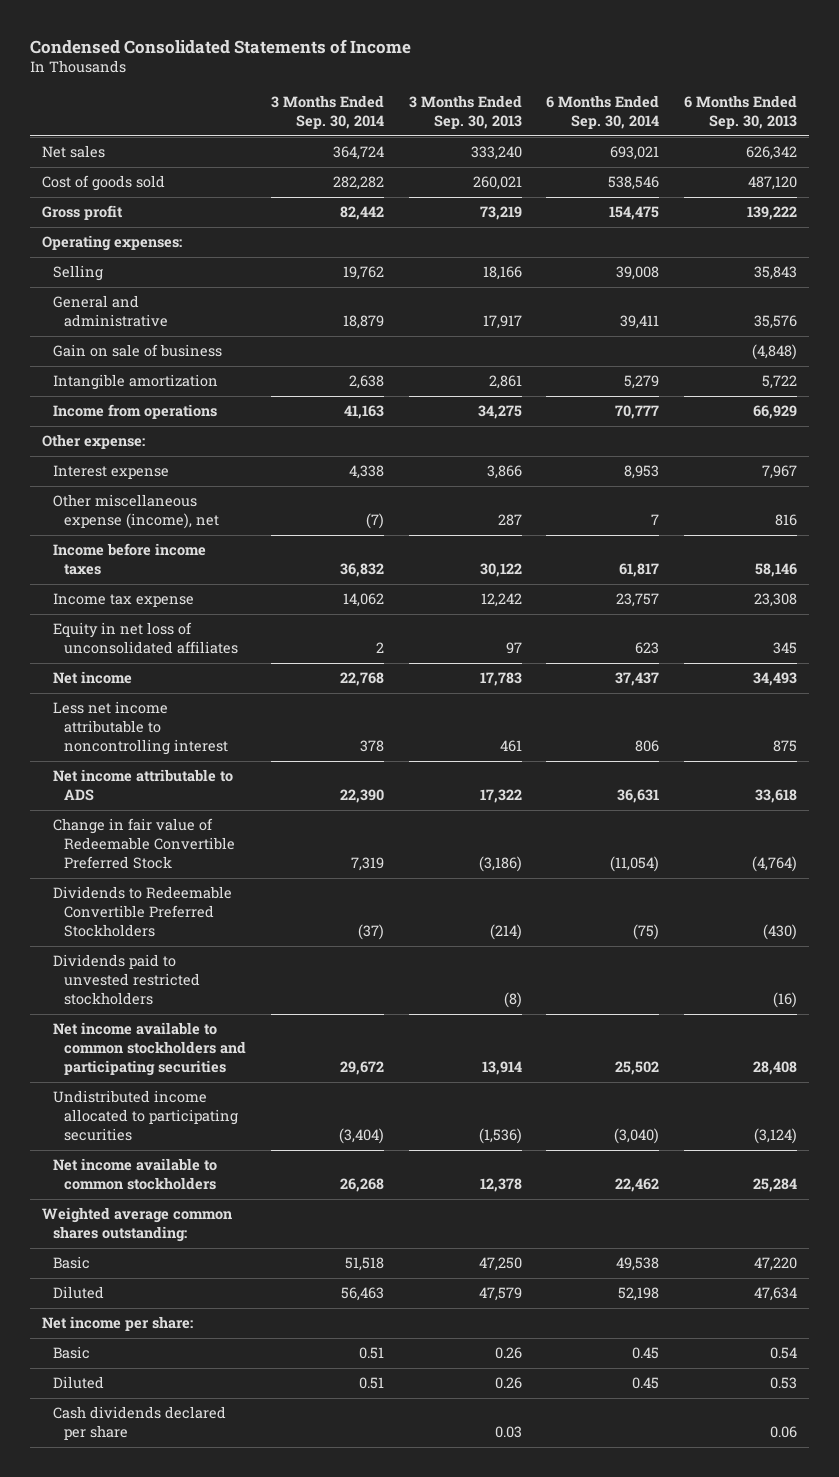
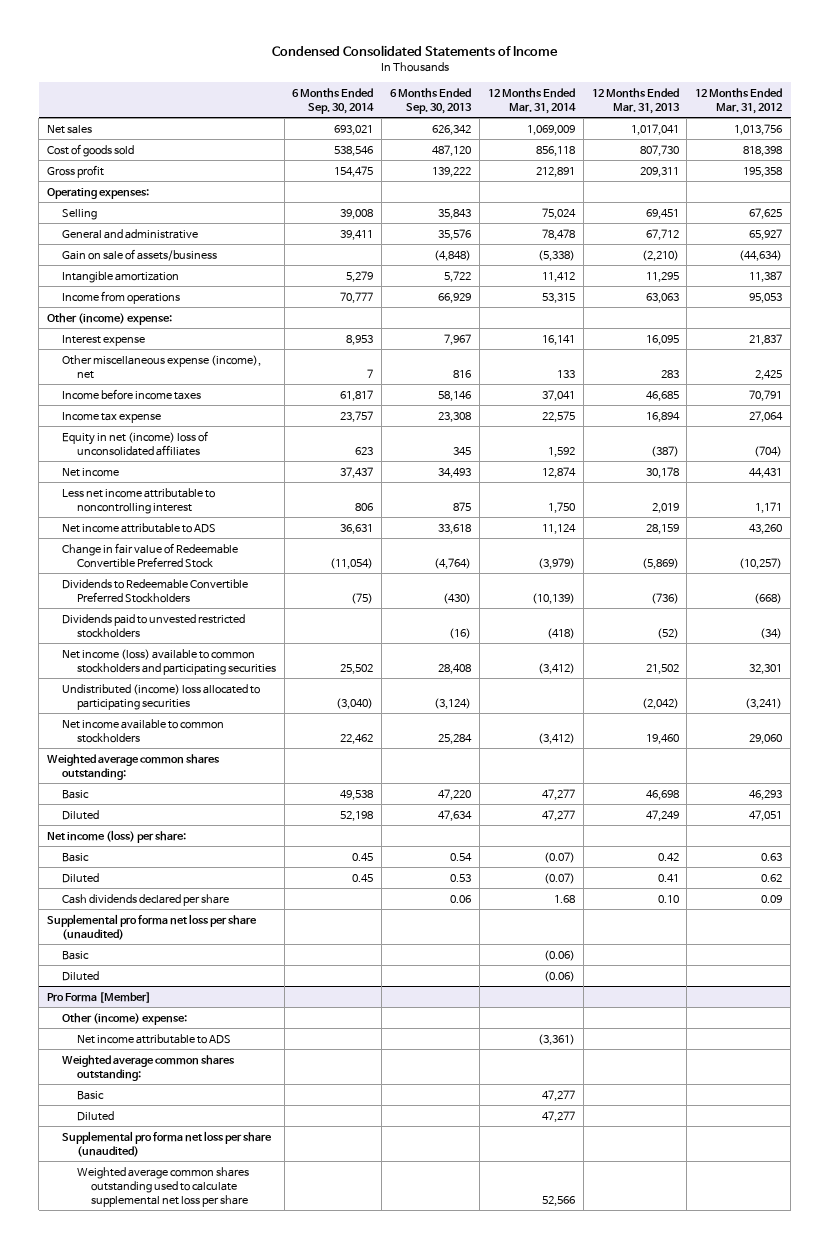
- | 3 Months Ended Sep. 30, 2014 | 3 Months Ended Sep. 30, 2013 | 6 Months Ended Sep. 30, 2014 | 6 Months Ended Sep. 30, 2013
+ | 6 Months Ended Sep. 30, 2014 | 6 Months Ended Sep. 30, 2013 | 12 Months Ended Mar. 31, 2014 | 12 Months Ended Mar. 31, 2013 | 12 Months Ended Mar. 31, 2012
- Gain on sale of business | | | | (4,848)
+ Gain on sale of assets/business | | (4,848) | (5,338) | (2,210) | (44,634)
- Other expense:
+ Other (income) expense:
- Equity in net loss of unconsolidated affiliates | 2 | 97 | 623 | 345
+ Equity in net (income) loss of unconsolidated affiliates | 623 | 345 | 1,592 | (387) | (704)
- Net income available to common stockholders and participating securities | 29,672 | 13,914 | 25,502 | 28,408
- Undistributed income allocated to participating securities | (3,404) | (1,536) | (3,040) | (3,124)
+ Net income (loss) available to common stockholders and participating securities | 25,502 | 28,408 | (3,412) | 21,502 | 32,301
+ Undistributed (income) loss allocated to participating securities | (3,040) | (3,124) | | (2,042) | (3,241)
- Net income per share:
+ Net income (loss) per share:
+ Supplemental pro forma net loss per share (unaudited)
+ Basic | | | (0.06) | |
+ Diluted | | | (0.06) | |
+ Pro Forma [Member]
+ Other (income) expense:
+ Net income attributable to ADS | | | (3,361) | |
+ Weighted average common shares outstanding:
+ Basic | | | 47,277 | |
+ Diluted | | | 47,277 | |
+ Supplemental pro forma net loss per share (unaudited)
+ Weighted average common shares outstanding used to calculate supplemental net loss per share | | | 52,566 | |

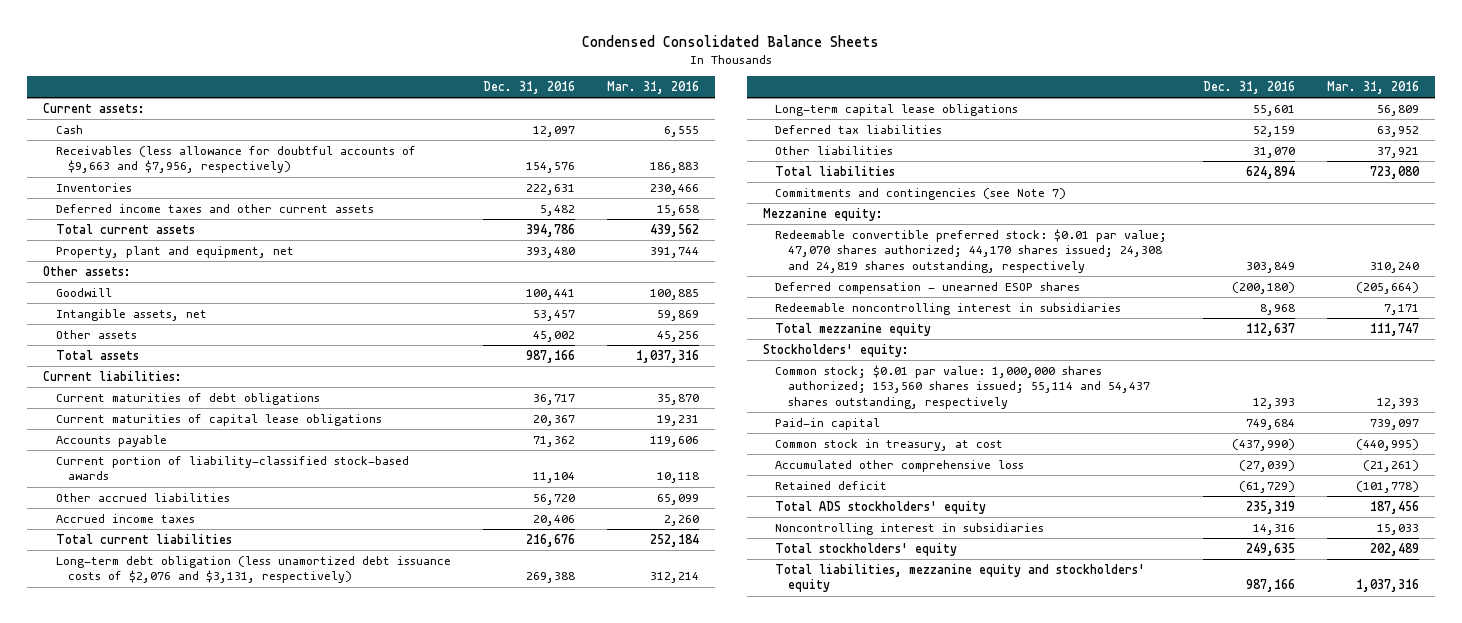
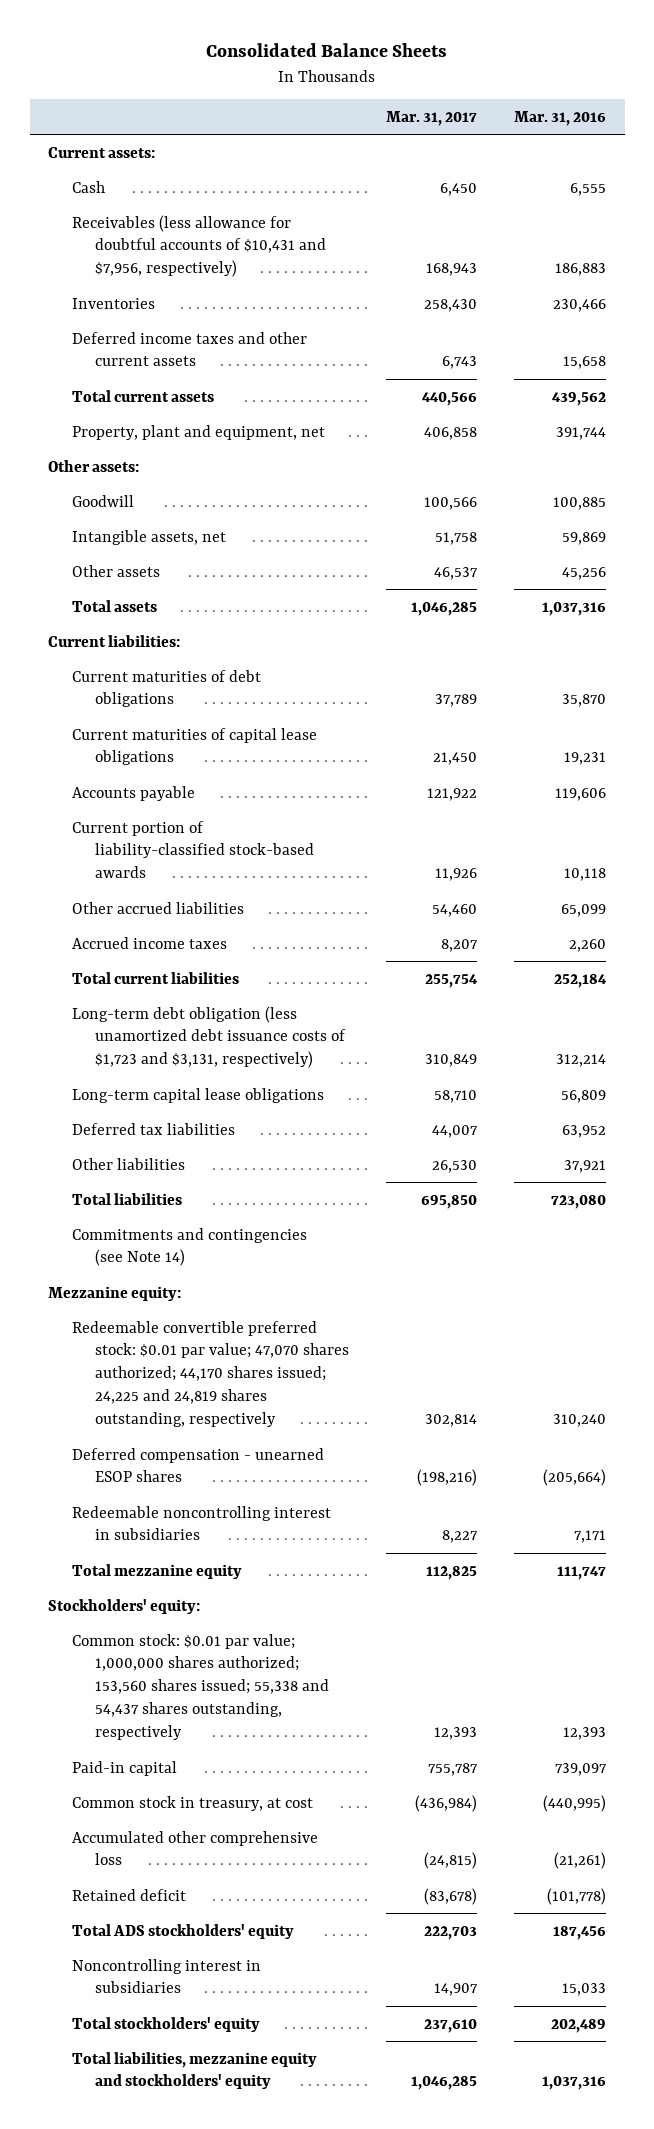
- Condensed Consolidated Balance Sheets
+ Consolidated Balance Sheets
- | Dec. 31, 2016 | Mar. 31, 2016
+ | Mar. 31, 2017 | Mar. 31, 2016
- Receivables (less allowance for doubtful accounts of $9,663 and $7,956, respectively) | 154,576 | 186,883
+ Receivables (less allowance for doubtful accounts of $10,431 and $7,956, respectively) | 168,943 | 186,883
- Long-term debt obligation (less unamortized debt issuance costs of $2,076 and $3,131, respectively) | 269,388 | 312,214
+ Long-term debt obligation (less unamortized debt issuance costs of $1,723 and $3,131, respectively) | 310,849 | 312,214
- Commitments and contingencies (see Note 7)
+ Commitments and contingencies (see Note 14)
- Redeemable convertible preferred stock: $0.01 par value; 47,070 shares authorized; 44,170 shares issued; 24,308 and 24,819 shares outstanding, respectively | 303,849 | 310,240
+ Redeemable convertible preferred stock: $0.01 par value; 47,070 shares authorized; 44,170 shares issued; 24,225 and 24,819 shares outstanding, respectively | 302,814 | 310,240
- Common stock; $0.01 par value: 1,000,000 shares authorized; 153,560 shares issued; 55,114 and 54,437 shares outstanding, respectively | 12,393 | 12,393
+ Common stock: $0.01 par value; 1,000,000 shares authorized; 153,560 shares issued; 55,338 and 54,437 shares outstanding, respectively | 12,393 | 12,393

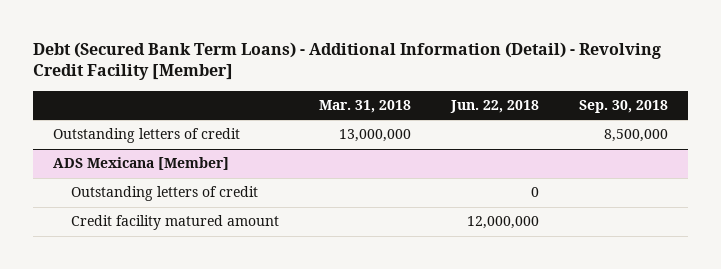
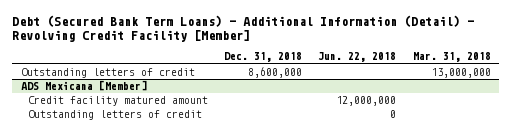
- | Mar. 31, 2018 | Jun. 22, 2018 | Sep. 30, 2018
+ | Dec. 31, 2018 | Jun. 22, 2018 | Mar. 31, 2018
@ ADS Mexicana [Member]
moved down: Outstanding letters of credit | | 0 |

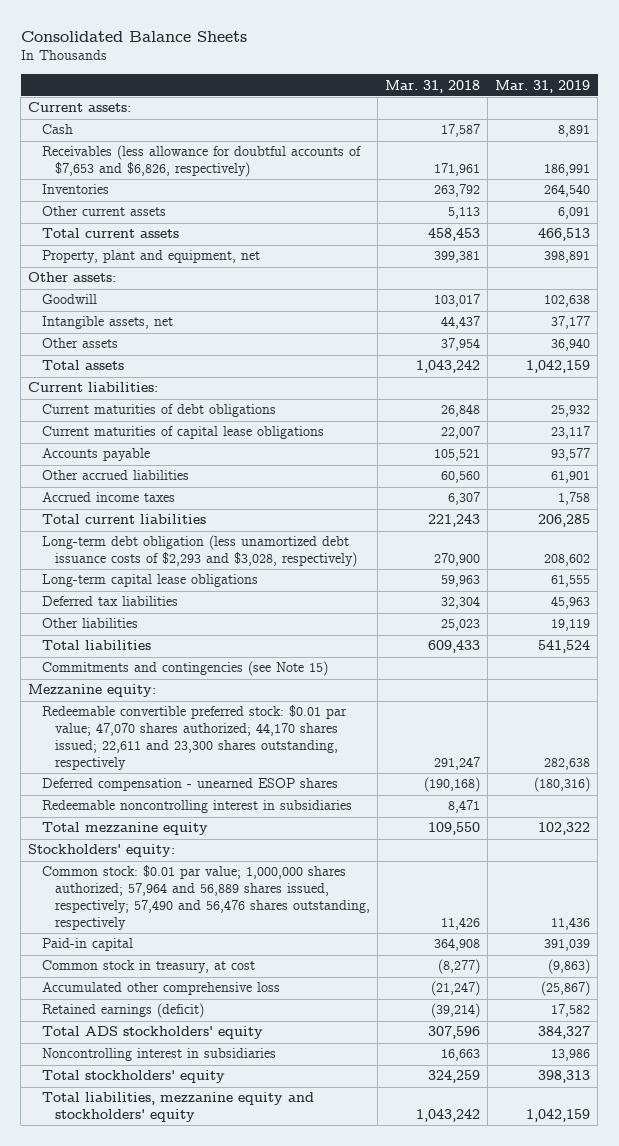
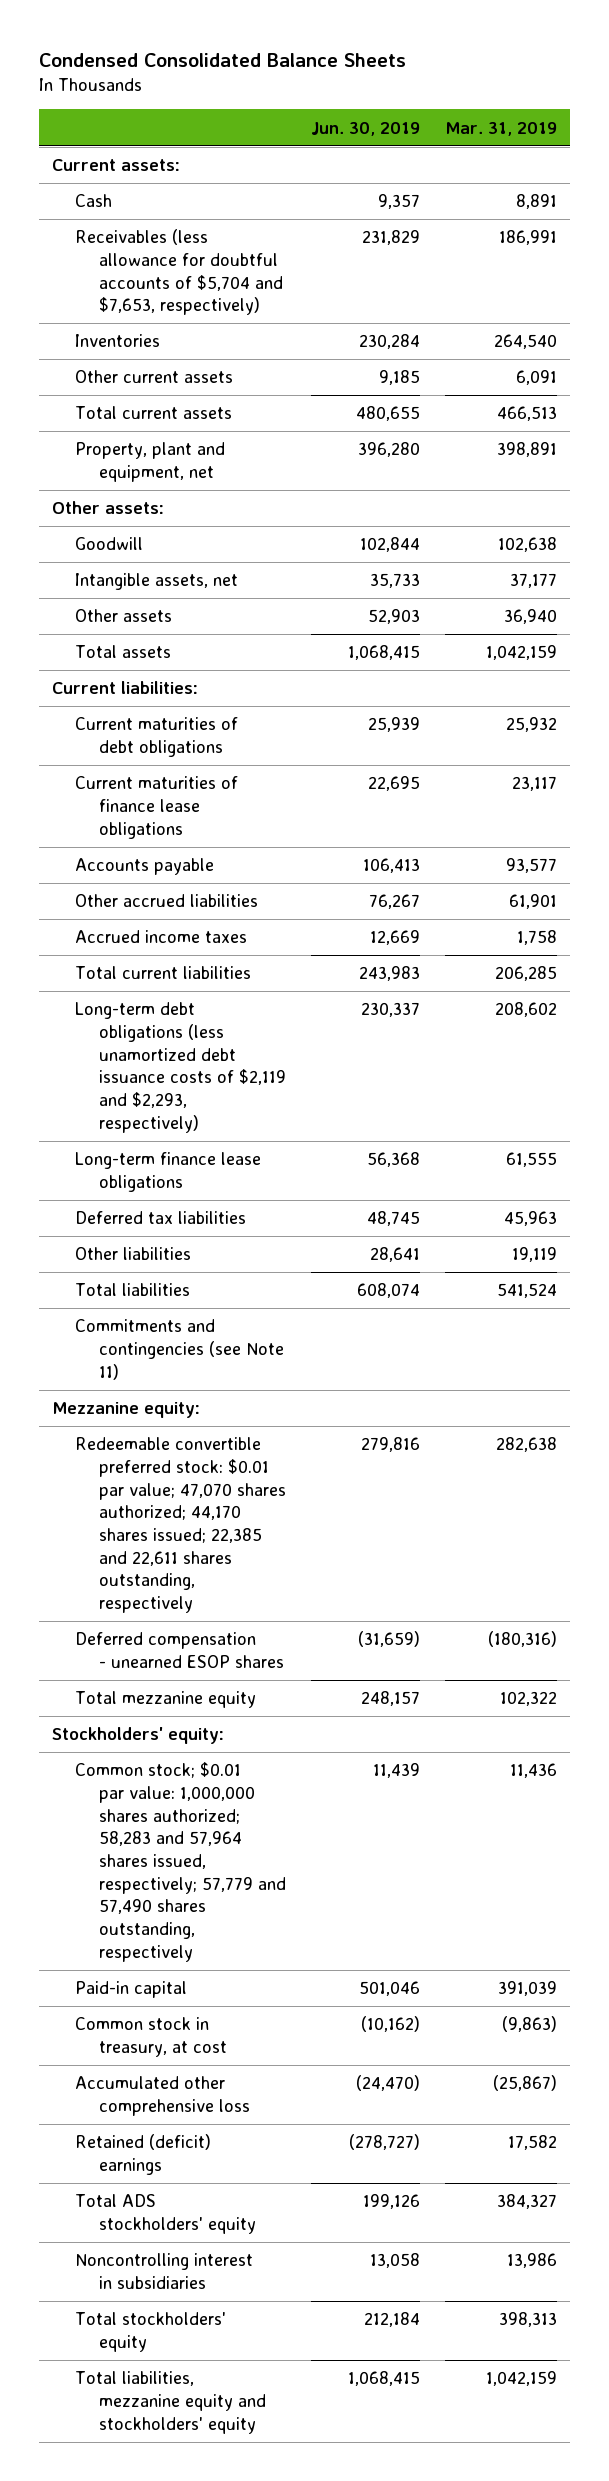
- Consolidated Balance Sheets
+ Condensed Consolidated Balance Sheets
- | Mar. 31, 2018 | Mar. 31, 2019
+ | Jun. 30, 2019 | Mar. 31, 2019
- Receivables (less allowance for doubtful accounts of $7,653 and $6,826, respectively) | 171,961 | 186,991
+ Receivables (less allowance for doubtful accounts of $5,704 and $7,653, respectively) | 231,829 | 186,991
- Current maturities of capital lease obligations | 22,007 | 23,117
+ Current maturities of finance lease obligations | 22,695 | 23,117
- Long-term debt obligation (less unamortized debt issuance costs of $2,293 and $3,028, respectively) | 270,900 | 208,602
- Long-term capital lease obligations | 59,963 | 61,555
+ Long-term debt obligations (less unamortized debt issuance costs of $2,119 and $2,293, respectively) | 230,337 | 208,602
+ Long-term finance lease obligations | 56,368 | 61,555
- Commitments and contingencies (see Note 15)
+ Commitments and contingencies (see Note 11)
- Redeemable convertible preferred stock: $0.01 par value; 47,070 shares authorized; 44,170 shares issued; 22,611 and 23,300 shares outstanding, respectively | 291,247 | 282,638
+ Redeemable convertible preferred stock: $0.01 par value; 47,070 shares authorized; 44,170 shares issued; 22,385 and 22,611 shares outstanding, respectively | 279,816 | 282,638
- Redeemable noncontrolling interest in subsidiaries | 8,471 |
- Common stock: $0.01 par value; 1,000,000 shares authorized; 57,964 and 56,889 shares issued, respectively; 57,490 and 56,476 shares outstanding, respectively | 11,426 | 11,436
+ Common stock; $0.01 par value: 1,000,000 shares authorized; 58,283 and 57,964 shares issued, respectively; 57,779 and 57,490 shares outstanding, respectively | 11,439 | 11,436
- Retained earnings (deficit) | (39,214) | 17,582
+ Retained (deficit) earnings | (278,727) | 17,582

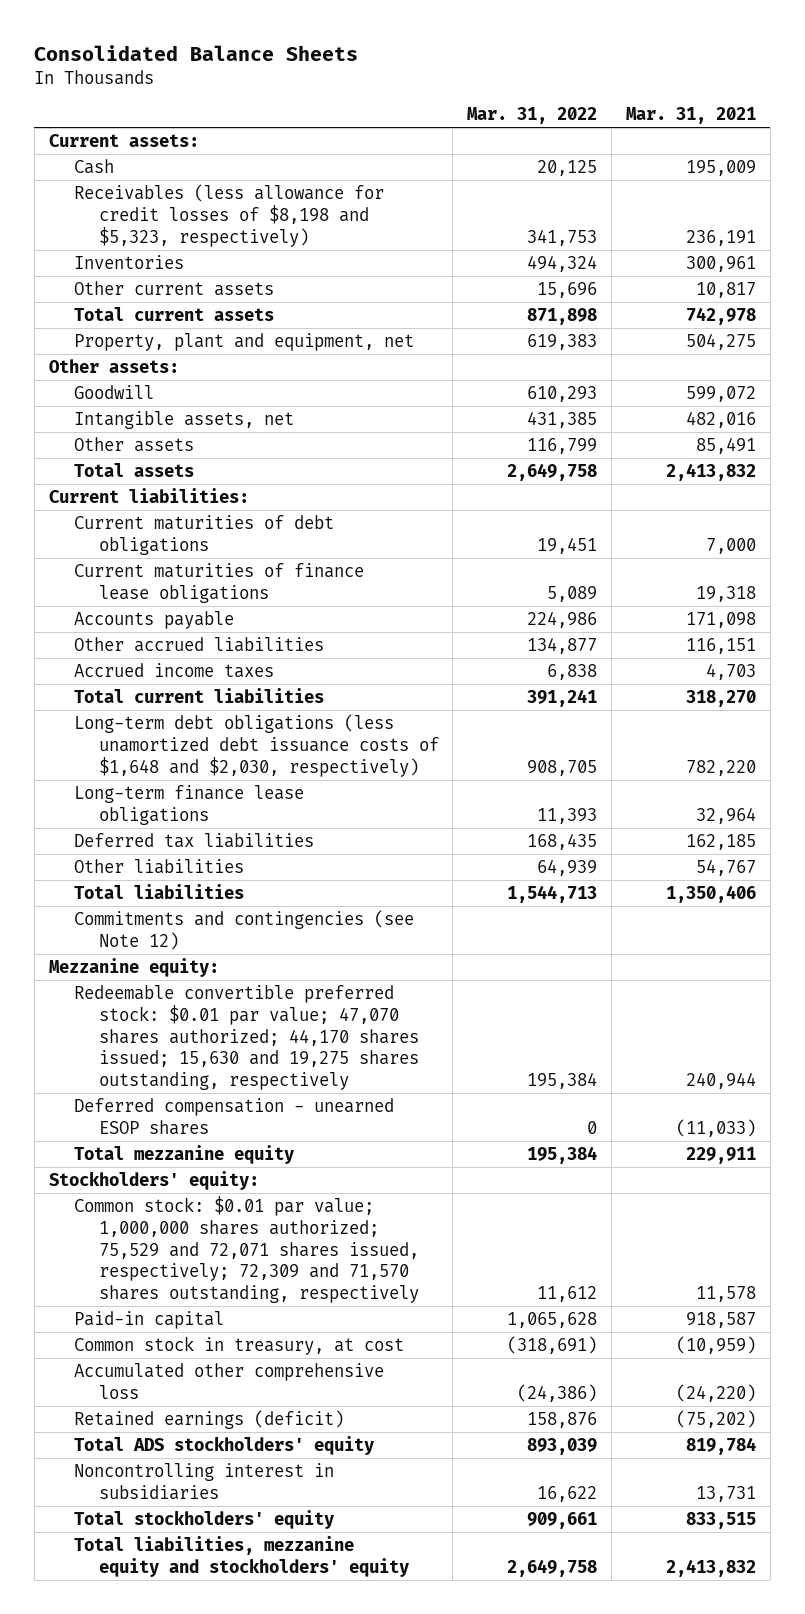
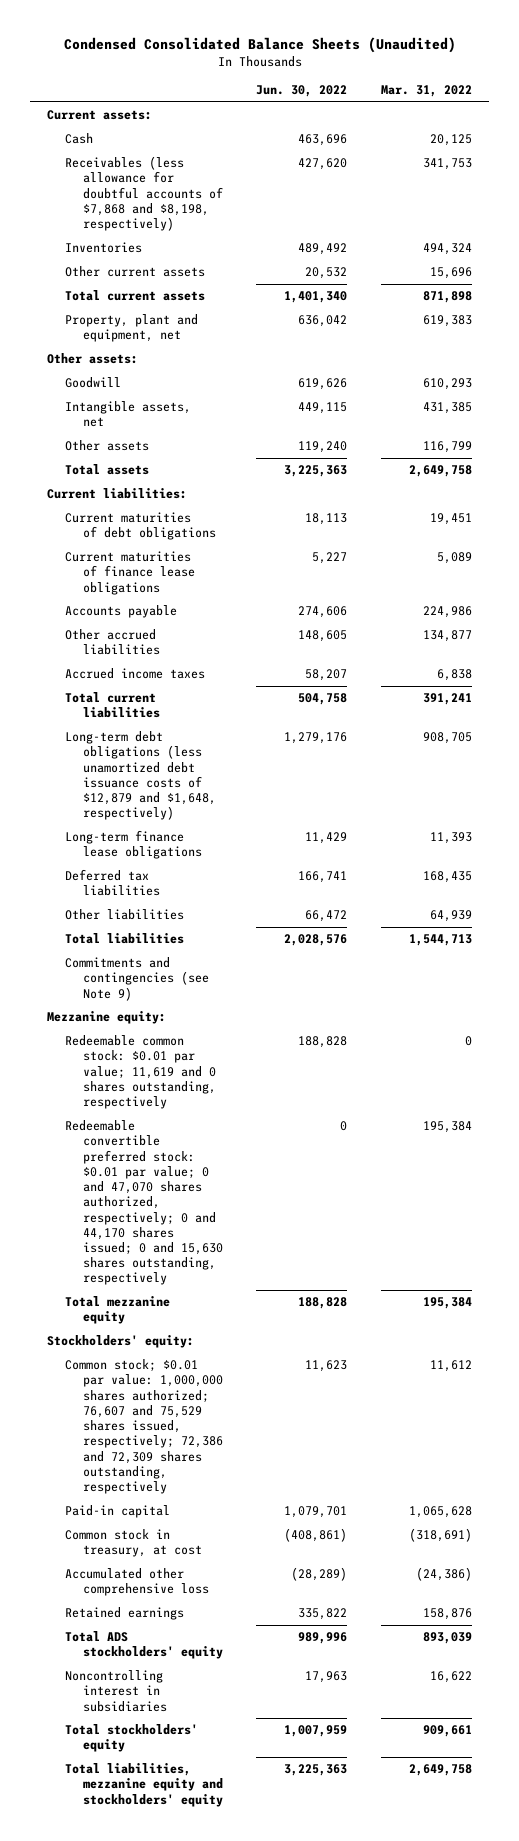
- Consolidated Balance Sheets
+ Condensed Consolidated Balance Sheets (Unaudited)
- | Mar. 31, 2022 | Mar. 31, 2021
+ | Jun. 30, 2022 | Mar. 31, 2022
- Receivables (less allowance for credit losses of $8,198 and $5,323, respectively) | 341,753 | 236,191
+ Receivables (less allowance for doubtful accounts of $7,868 and $8,198, respectively) | 427,620 | 341,753
- Long-term debt obligations (less unamortized debt issuance costs of $1,648 and $2,030, respectively) | 908,705 | 782,220
+ Long-term debt obligations (less unamortized debt issuance costs of $12,879 and $1,648, respectively) | 1,279,176 | 908,705
- Commitments and contingencies (see Note 12)
+ Commitments and contingencies (see Note 9)
- Redeemable convertible preferred stock: $0.01 par value; 47,070 shares authorized; 44,170 shares issued; 15,630 and 19,275 shares outstanding, respectively | 195,384 | 240,944
- Deferred compensation - unearned ESOP shares | 0 | (11,033)
+ Redeemable common stock: $0.01 par value; 11,619 and 0 shares outstanding, respectively | 188,828 | 0
+ Redeemable convertible preferred stock: $0.01 par value; 0 and 47,070 shares authorized, respectively; 0 and 44,170 shares issued; 0 and 15,630 shares outstanding, respectively | 0 | 195,384
- Common stock: $0.01 par value; 1,000,000 shares authorized; 75,529 and 72,071 shares issued, respectively; 72,309 and 71,570 shares outstanding, respectively | 11,612 | 11,578
+ Common stock; $0.01 par value: 1,000,000 shares authorized; 76,607 and 75,529 shares issued, respectively; 72,386 and 72,309 shares outstanding, respectively | 11,623 | 11,612
- Retained earnings (deficit) | 158,876 | (75,202)
+ Retained earnings | 335,822 | 158,876

